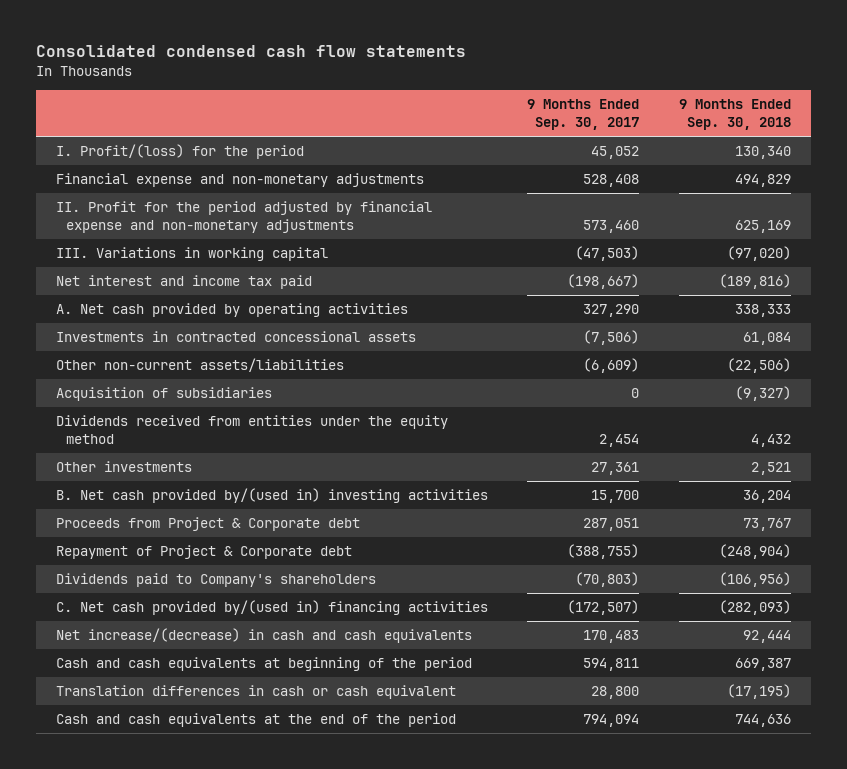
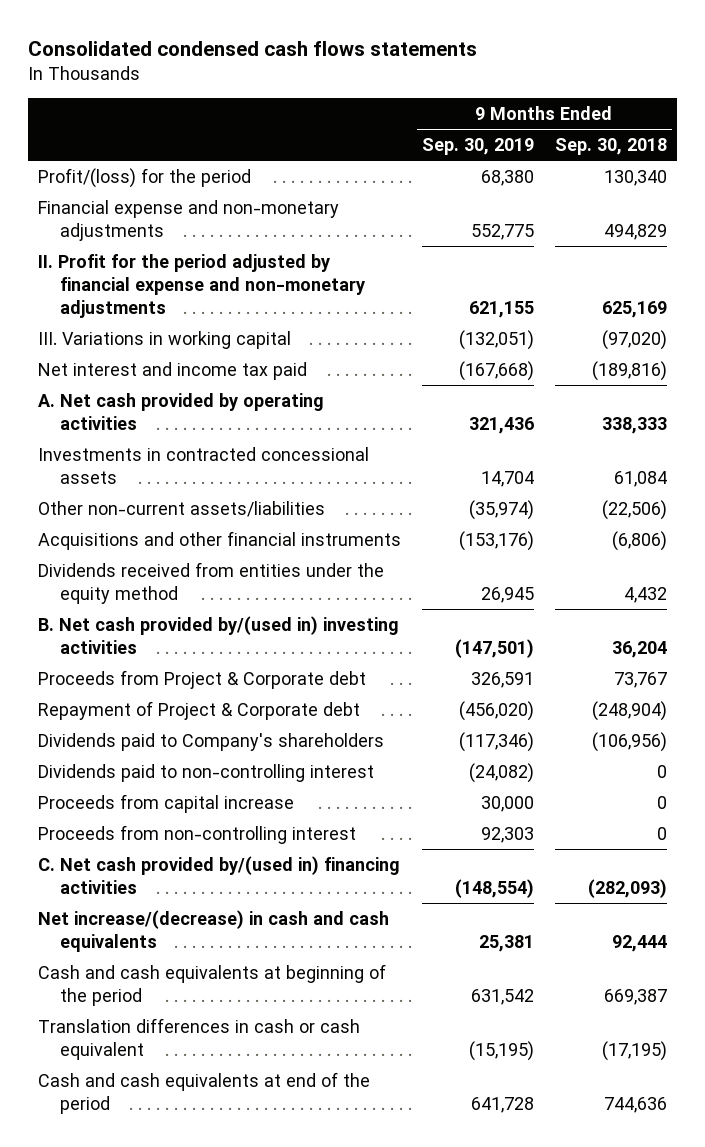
- Consolidated condensed cash flow statements
+ Consolidated condensed cash flows statements
- | 9 Months Ended Sep. 30, 2017 | 9 Months Ended Sep. 30, 2018
+ | 9 Months Ended Sep. 30, 2019 | 9 Months Ended Sep. 30, 2018
- I. Profit/(loss) for the period | 45,052 | 130,340
+ Profit/(loss) for the period | 68,380 | 130,340
- Acquisition of subsidiaries | 0 | (9,327)
+ Acquisitions and other financial instruments | (153,176) | (6,806)
- Other investments | 27,361 | 2,521
+ Dividends paid to non-controlling interest | (24,082) | 0
+ Proceeds from capital increase | 30,000 | 0
+ Proceeds from non-controlling interest | 92,303 | 0
- Cash and cash equivalents at the end of the period | 794,094 | 744,636
+ Cash and cash equivalents at end of the period | 641,728 | 744,636

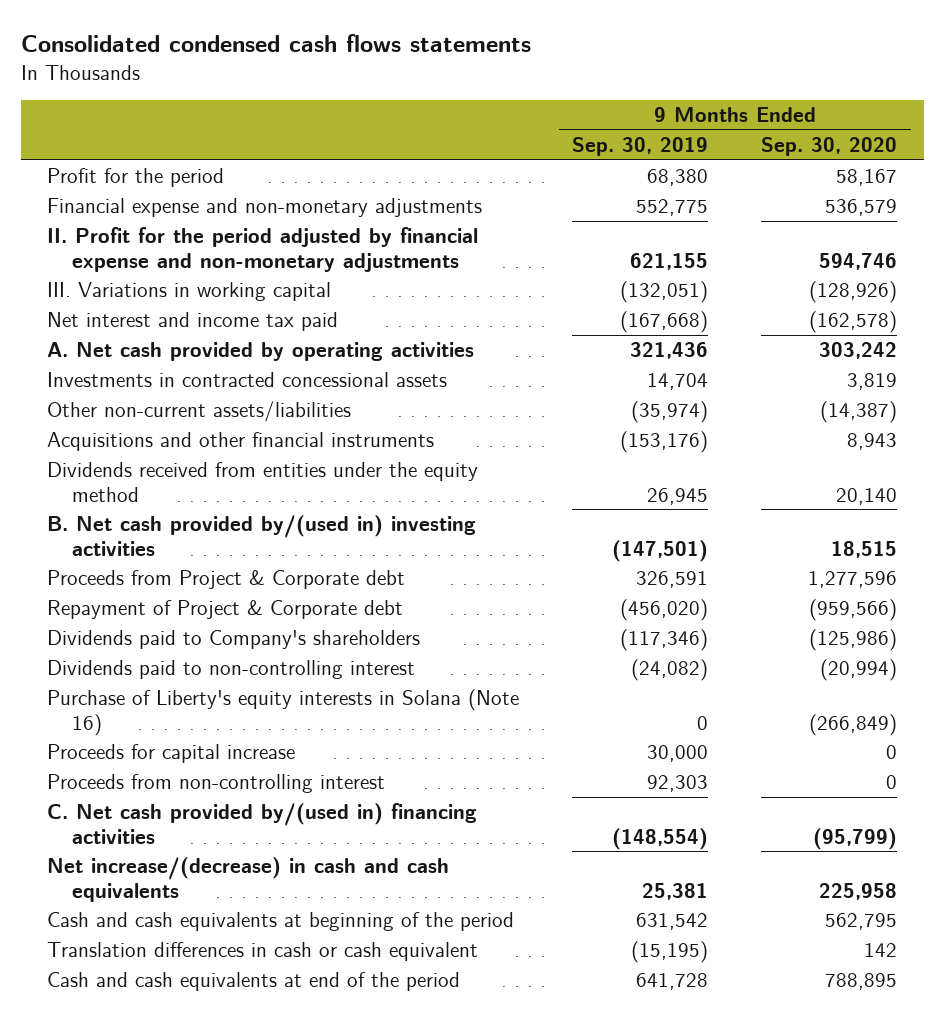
- | 9 Months Ended Sep. 30, 2019 | 9 Months Ended Sep. 30, 2018
+ | 9 Months Ended Sep. 30, 2019 | 9 Months Ended Sep. 30, 2020
- Profit/(loss) for the period | 68,380 | 130,340
+ Profit for the period | 68,380 | 58,167
- Proceeds from capital increase | 30,000 | 0
+ Purchase of Liberty's equity interests in Solana (Note 16) | 0 | (266,849)
+ Proceeds for capital increase | 30,000 | 0

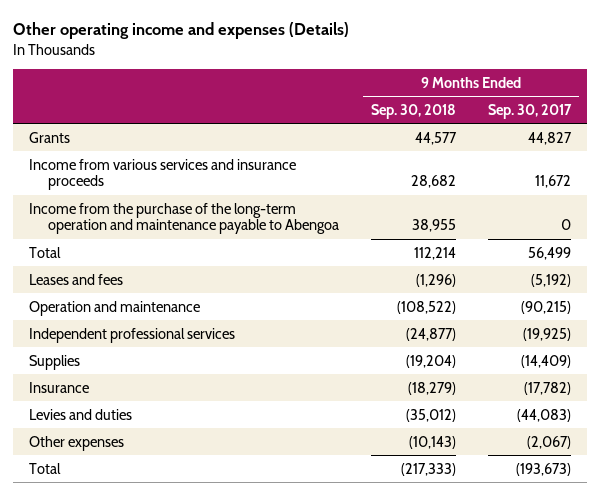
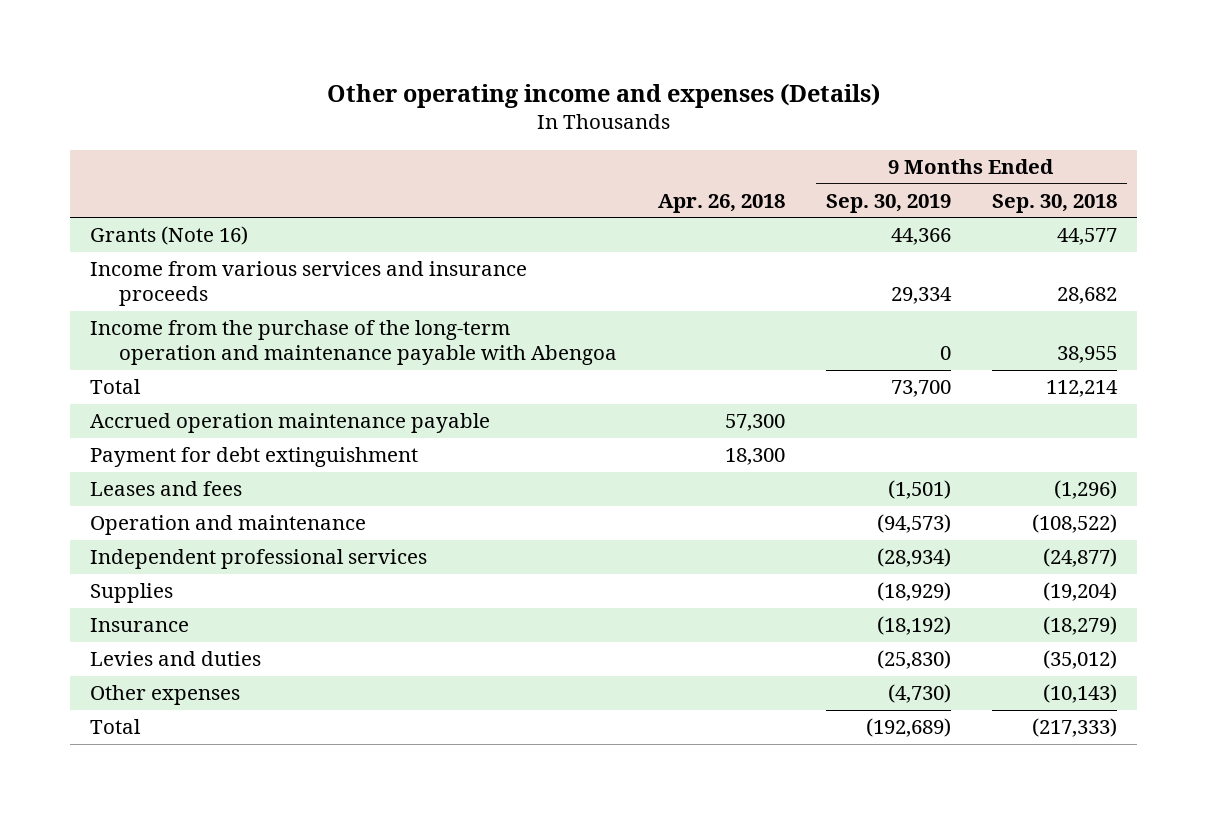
- | 9 Months Ended Sep. 30, 2018 | 9 Months Ended Sep. 30, 2017
+ | Apr. 26, 2018 | 9 Months Ended Sep. 30, 2019 | 9 Months Ended Sep. 30, 2018
- Grants | 44,577 | 44,827
+ Grants (Note 16) | | 44,366 | 44,577
- Income from the purchase of the long-term operation and maintenance payable to Abengoa | 38,955 | 0
+ Income from the purchase of the long-term operation and maintenance payable with Abengoa | | 0 | 38,955
+ Accrued operation maintenance payable | 57,300 | |
+ Payment for debt extinguishment | 18,300 | |

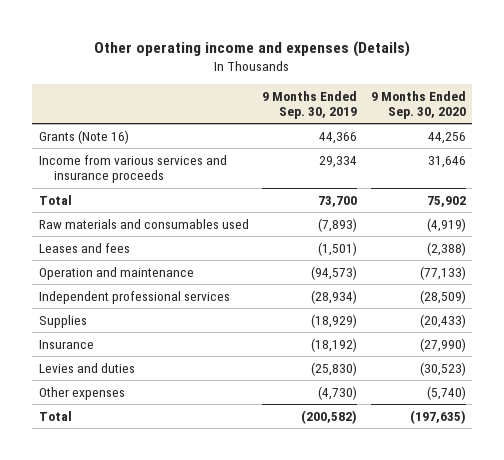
- | Apr. 26, 2018 | 9 Months Ended Sep. 30, 2019 | 9 Months Ended Sep. 30, 2018
+ | 9 Months Ended Sep. 30, 2019 | 9 Months Ended Sep. 30, 2020
- Income from the purchase of the long-term operation and maintenance payable with Abengoa | | 0 | 38,955
- Accrued operation maintenance payable | 57,300 | |
- Payment for debt extinguishment | 18,300 | |
+ Raw materials and consumables used | (7,893) | (4,919)
- Total | | (192,689) | (217,333)
+ Total | (200,582) | (197,635)

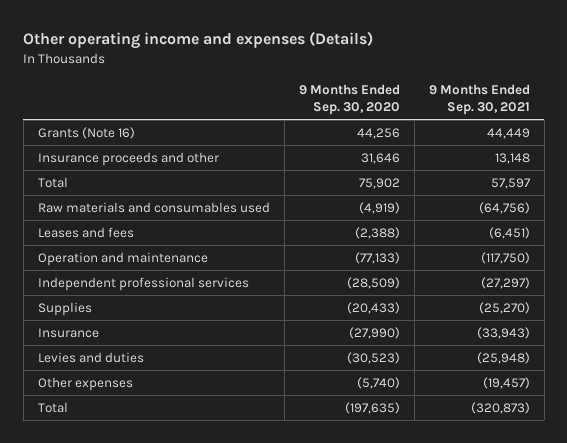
- | 9 Months Ended Sep. 30, 2019 | 9 Months Ended Sep. 30, 2020
+ | 9 Months Ended Sep. 30, 2020 | 9 Months Ended Sep. 30, 2021
- Income from various services and insurance proceeds | 29,334 | 31,646
+ Insurance proceeds and other | 31,646 | 13,148

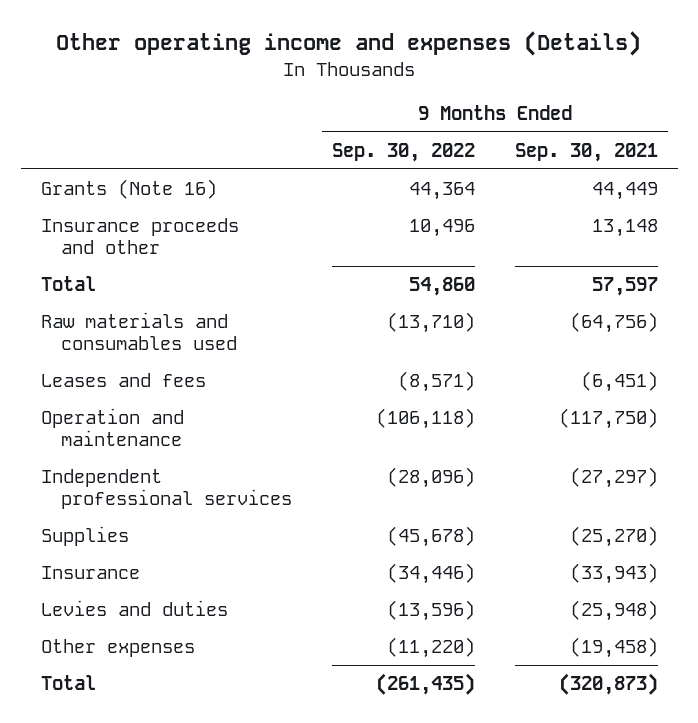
- | 9 Months Ended Sep. 30, 2020 | 9 Months Ended Sep. 30, 2021
+ | 9 Months Ended Sep. 30, 2022 | 9 Months Ended Sep. 30, 2021
- Other expenses | (5,740) | (19,457)
+ Other expenses | (11,220) | (19,458)

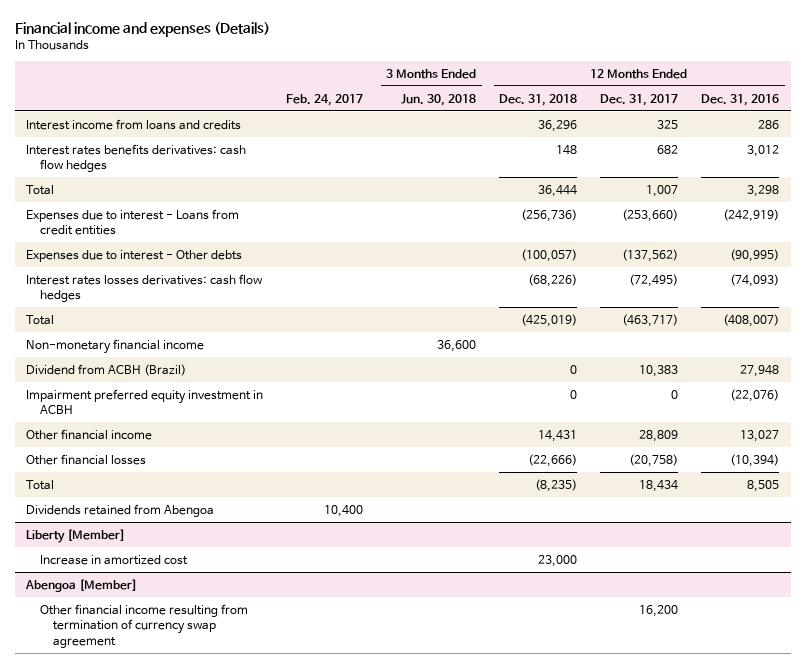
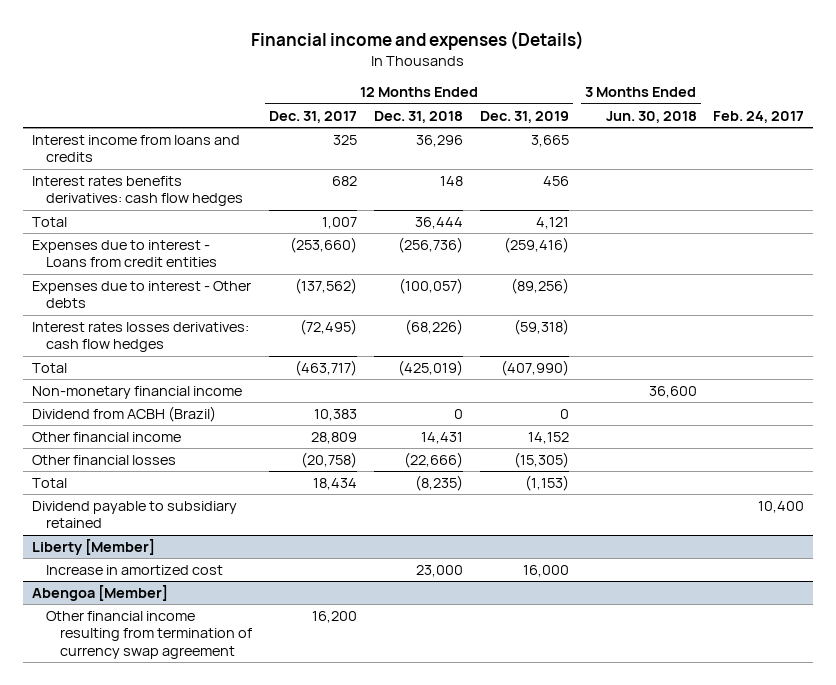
- | Feb. 24, 2017 | 3 Months Ended Jun. 30, 2018 | 12 Months Ended Dec. 31, 2018 | 12 Months Ended Dec. 31, 2017 | 12 Months Ended Dec. 31, 2016
+ | 12 Months Ended Dec. 31, 2017 | 12 Months Ended Dec. 31, 2018 | 12 Months Ended Dec. 31, 2019 | 3 Months Ended Jun. 30, 2018 | Feb. 24, 2017
- Impairment preferred equity investment in ACBH | | | 0 | 0 | (22,076)
- Dividends retained from Abengoa | 10,400 | | | |
+ Dividend payable to subsidiary retained | | | | | 10,400

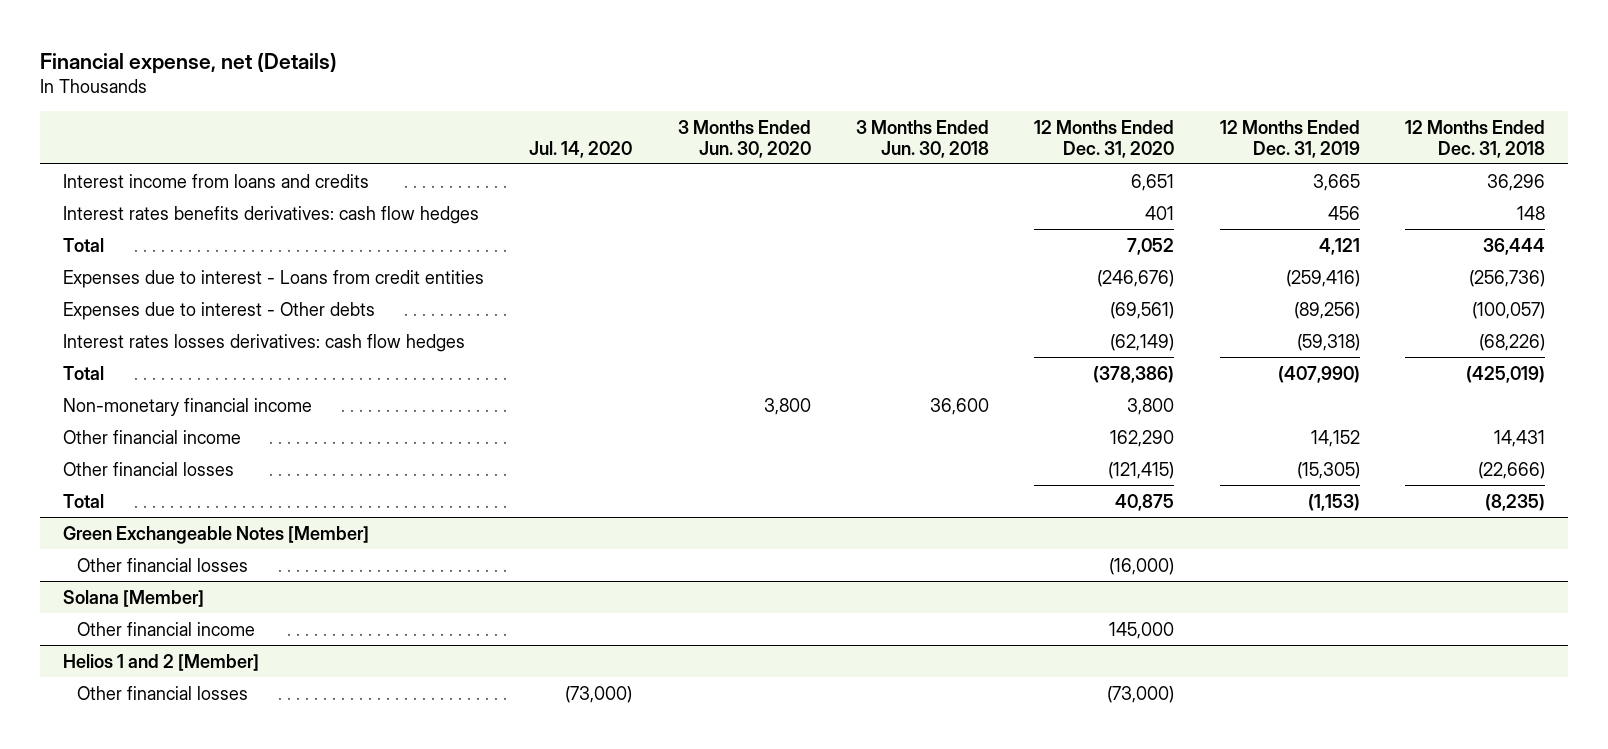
- Financial income and expenses (Details)
+ Financial expense, net (Details)
- | 12 Months Ended Dec. 31, 2017 | 12 Months Ended Dec. 31, 2018 | 12 Months Ended Dec. 31, 2019 | 3 Months Ended Jun. 30, 2018 | Feb. 24, 2017
+ | Jul. 14, 2020 | 3 Months Ended Jun. 30, 2020 | 3 Months Ended Jun. 30, 2018 | 12 Months Ended Dec. 31, 2020 | 12 Months Ended Dec. 31, 2019 | 12 Months Ended Dec. 31, 2018
- Dividend from ACBH (Brazil) | 10,383 | 0 | 0 | |
- Dividend payable to subsidiary retained | | | | | 10,400
- Liberty [Member]
- Increase in amortized cost | | 23,000 | 16,000 | |
- Abengoa [Member]
- Other financial income resulting from termination of currency swap agreement | 16,200 | | | |
+ Green Exchangeable Notes [Member]
+ Other financial losses | | | | (16,000) | |
+ Solana [Member]
+ Other financial income | | | | 145,000 | |
+ Helios 1 and 2 [Member]
+ Other financial losses | (73,000) | | | (73,000) | |

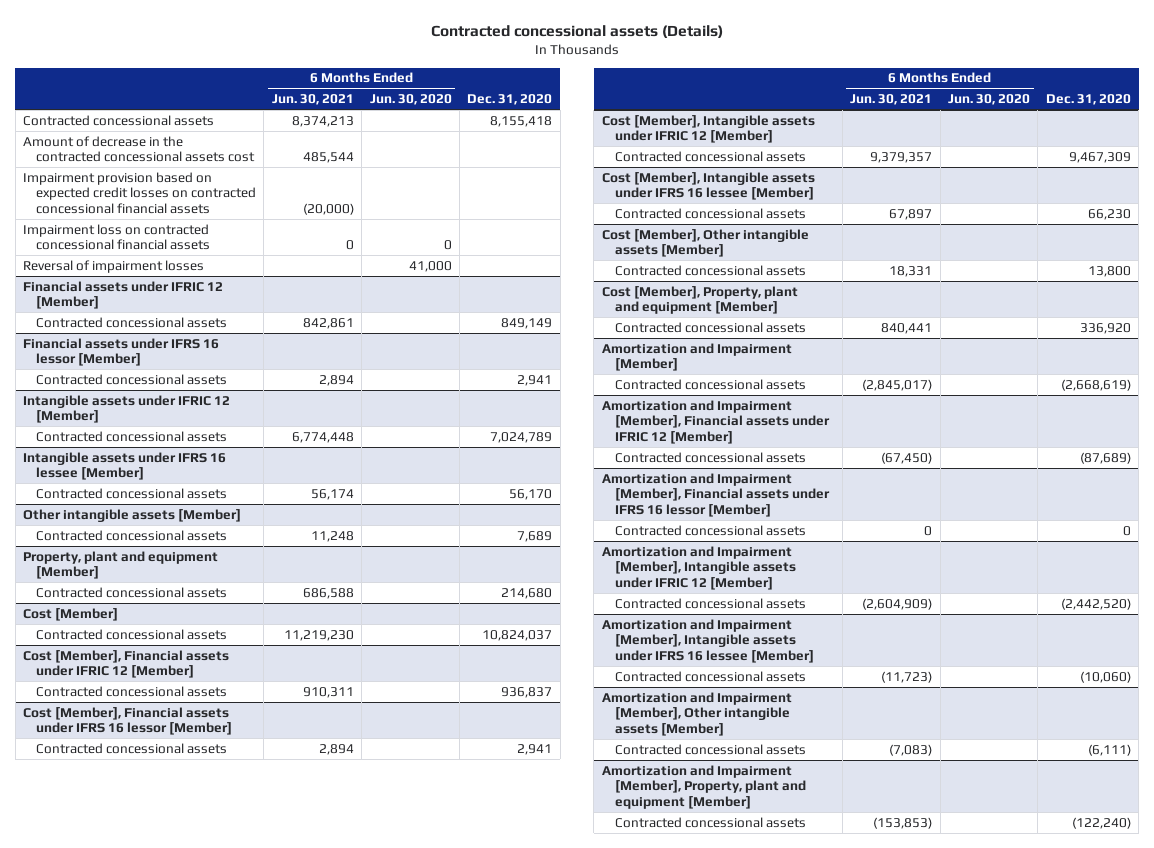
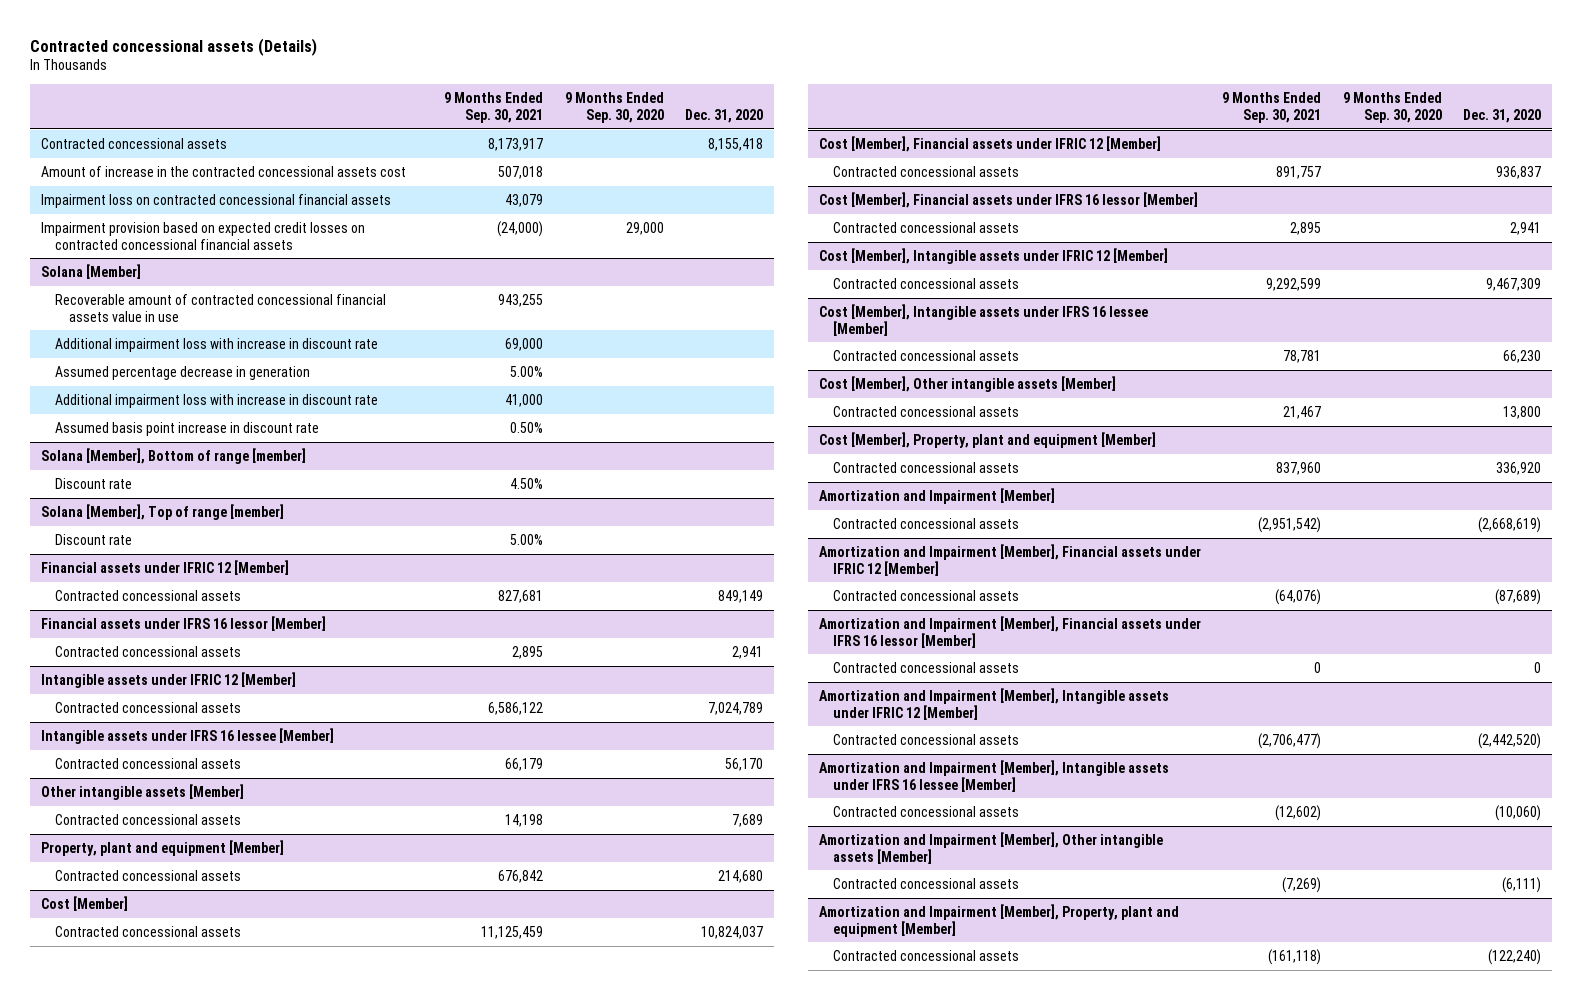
- | 6 Months Ended Jun. 30, 2021 | 6 Months Ended Jun. 30, 2020 | Dec. 31, 2020
+ | 9 Months Ended Sep. 30, 2021 | 9 Months Ended Sep. 30, 2020 | Dec. 31, 2020
- Amount of decrease in the contracted concessional assets cost | 485,544 | |
+ Amount of increase in the contracted concessional assets cost | 507,018 | |
- Reversal of impairment losses | | 41,000 |
moved down: Impairment provision based on expected credit losses on contracted concessional financial assets | (24,000) | 29,000 |
+ Solana [Member]
+ Recoverable amount of contracted concessional financial assets value in use | 943,255 | |
+ Additional impairment loss with increase in discount rate | 69,000 | |
+ Assumed percentage decrease in generation | 5.00% | |
+ Additional impairment loss with increase in discount rate | 41,000 | |
+ Assumed basis point increase in discount rate | 0.50% | |
+ Solana [Member], Bottom of range [member]
+ Discount rate | 4.50% | |
+ Solana [Member], Top of range [member]
+ Discount rate | 5.00% | |

